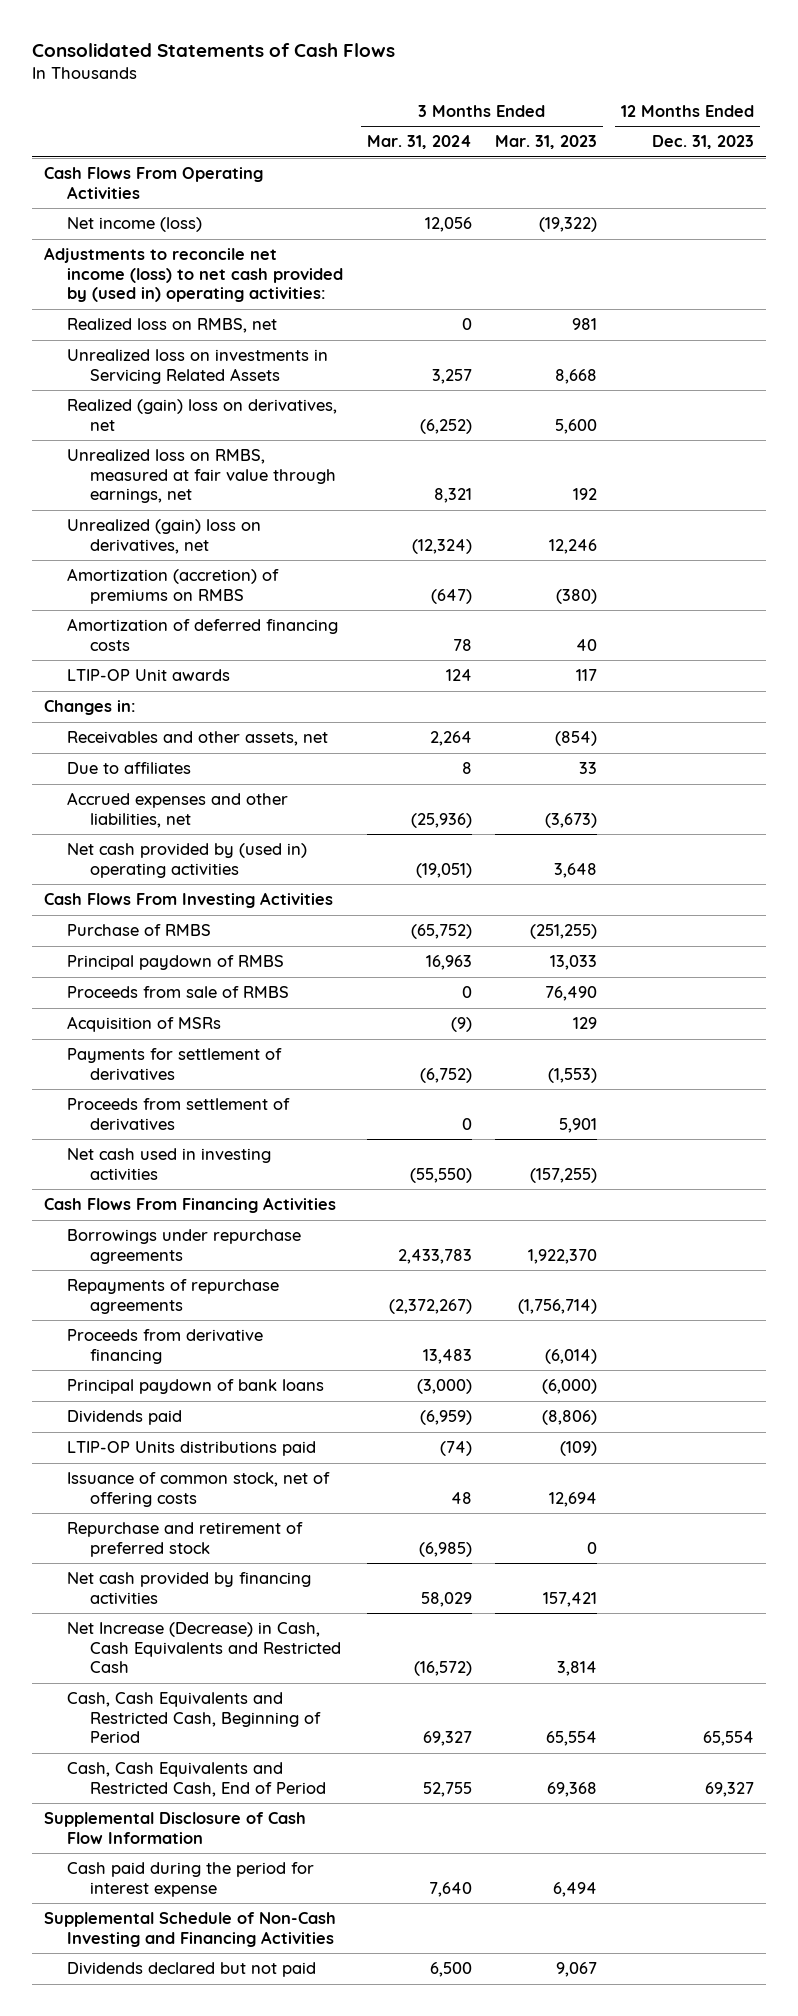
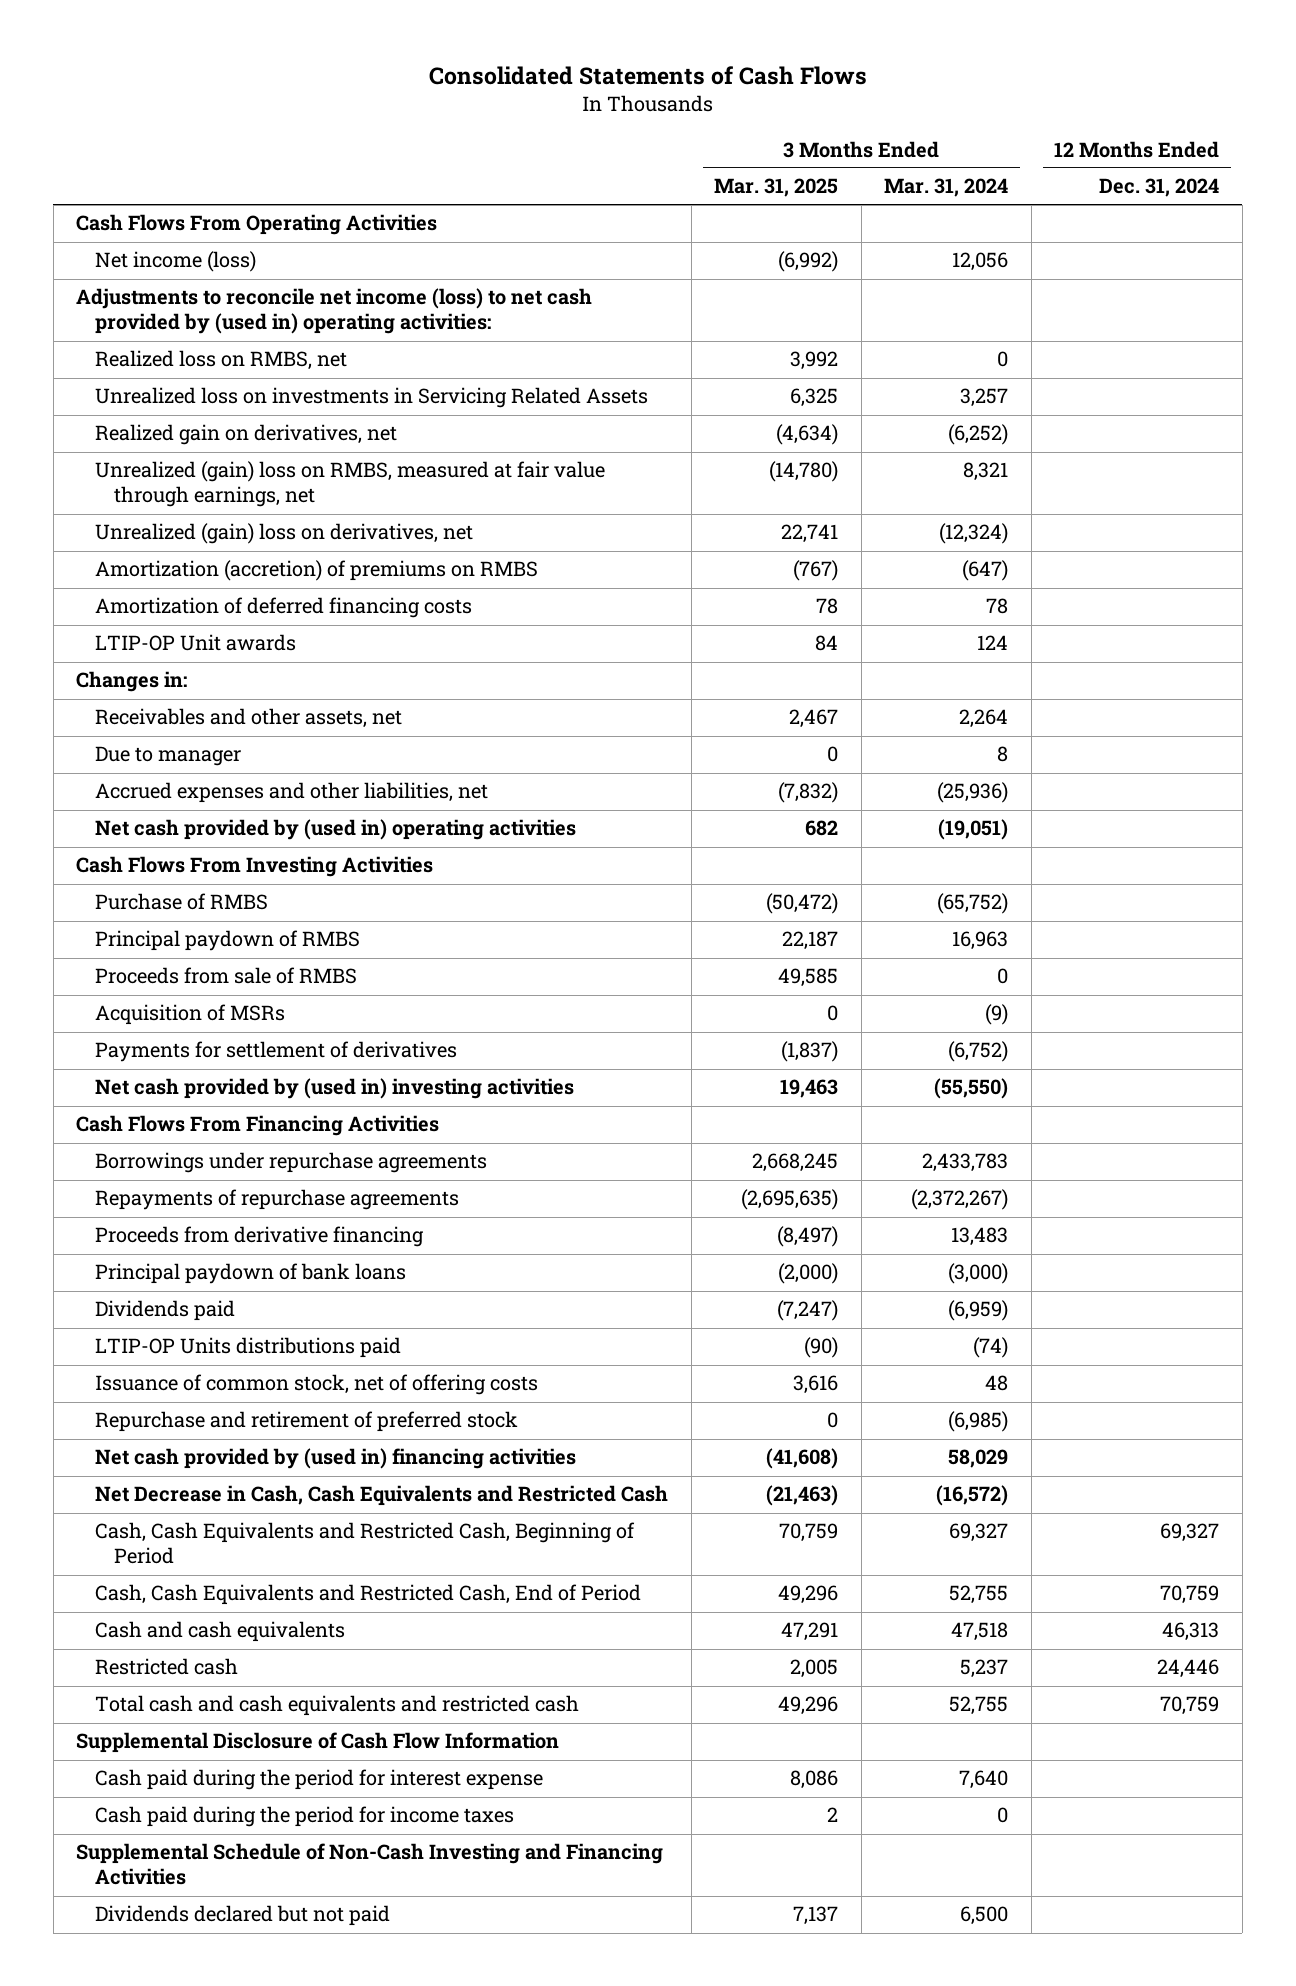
- | 3 Months Ended Mar. 31, 2024 | 3 Months Ended Mar. 31, 2023 | 12 Months Ended Dec. 31, 2023
+ | 3 Months Ended Mar. 31, 2025 | 3 Months Ended Mar. 31, 2024 | 12 Months Ended Dec. 31, 2024
- Realized (gain) loss on derivatives, net | (6,252) | 5,600 |
- Unrealized loss on RMBS, measured at fair value through earnings, net | 8,321 | 192 |
+ Realized gain on derivatives, net | (4,634) | (6,252) |
+ Unrealized (gain) loss on RMBS, measured at fair value through earnings, net | (14,780) | 8,321 |
- Due to affiliates | 8 | 33 |
+ Due to manager | 0 | 8 |
- Proceeds from settlement of derivatives | 0 | 5,901 |
- Net cash used in investing activities | (55,550) | (157,255) |
+ Net cash provided by (used in) investing activities | 19,463 | (55,550) |
- Net cash provided by financing activities | 58,029 | 157,421 |
- Net Increase (Decrease) in Cash, Cash Equivalents and Restricted Cash | (16,572) | 3,814 |
+ Net cash provided by (used in) financing activities | (41,608) | 58,029 |
+ Net Decrease in Cash, Cash Equivalents and Restricted Cash | (21,463) | (16,572) |
+ Cash and cash equivalents | 47,291 | 47,518 | 46,313
+ Restricted cash | 2,005 | 5,237 | 24,446
+ Total cash and cash equivalents and restricted cash | 49,296 | 52,755 | 70,759
+ Cash paid during the period for income taxes | 2 | 0 |

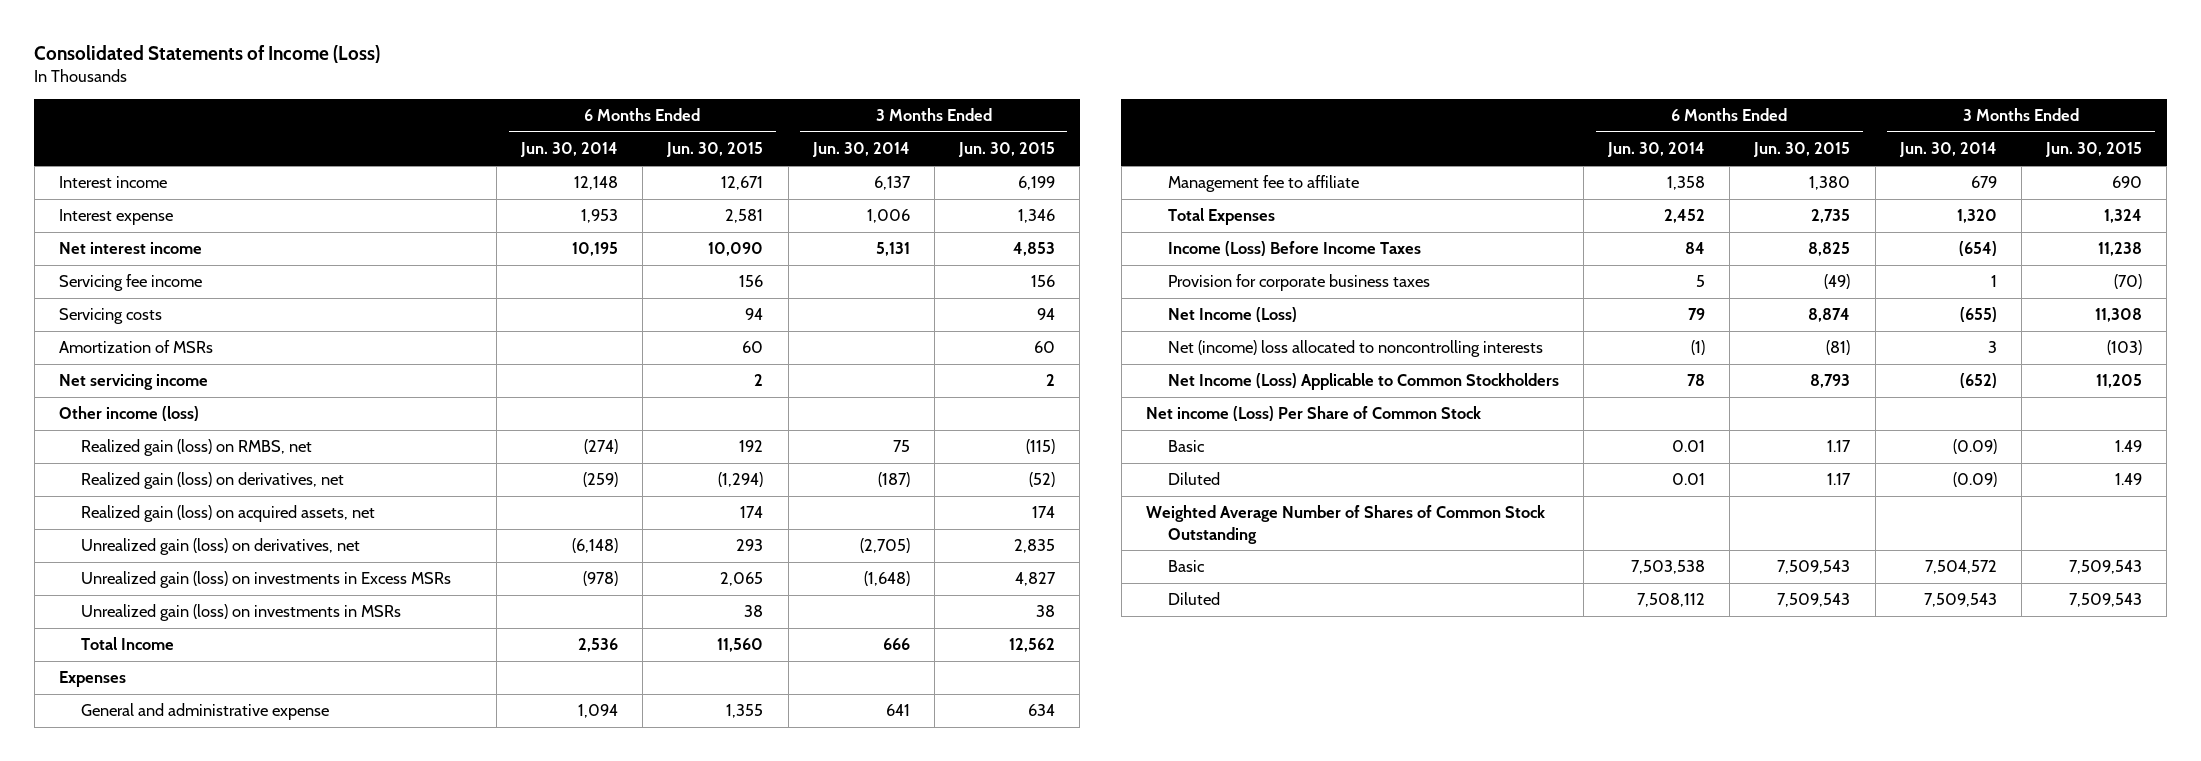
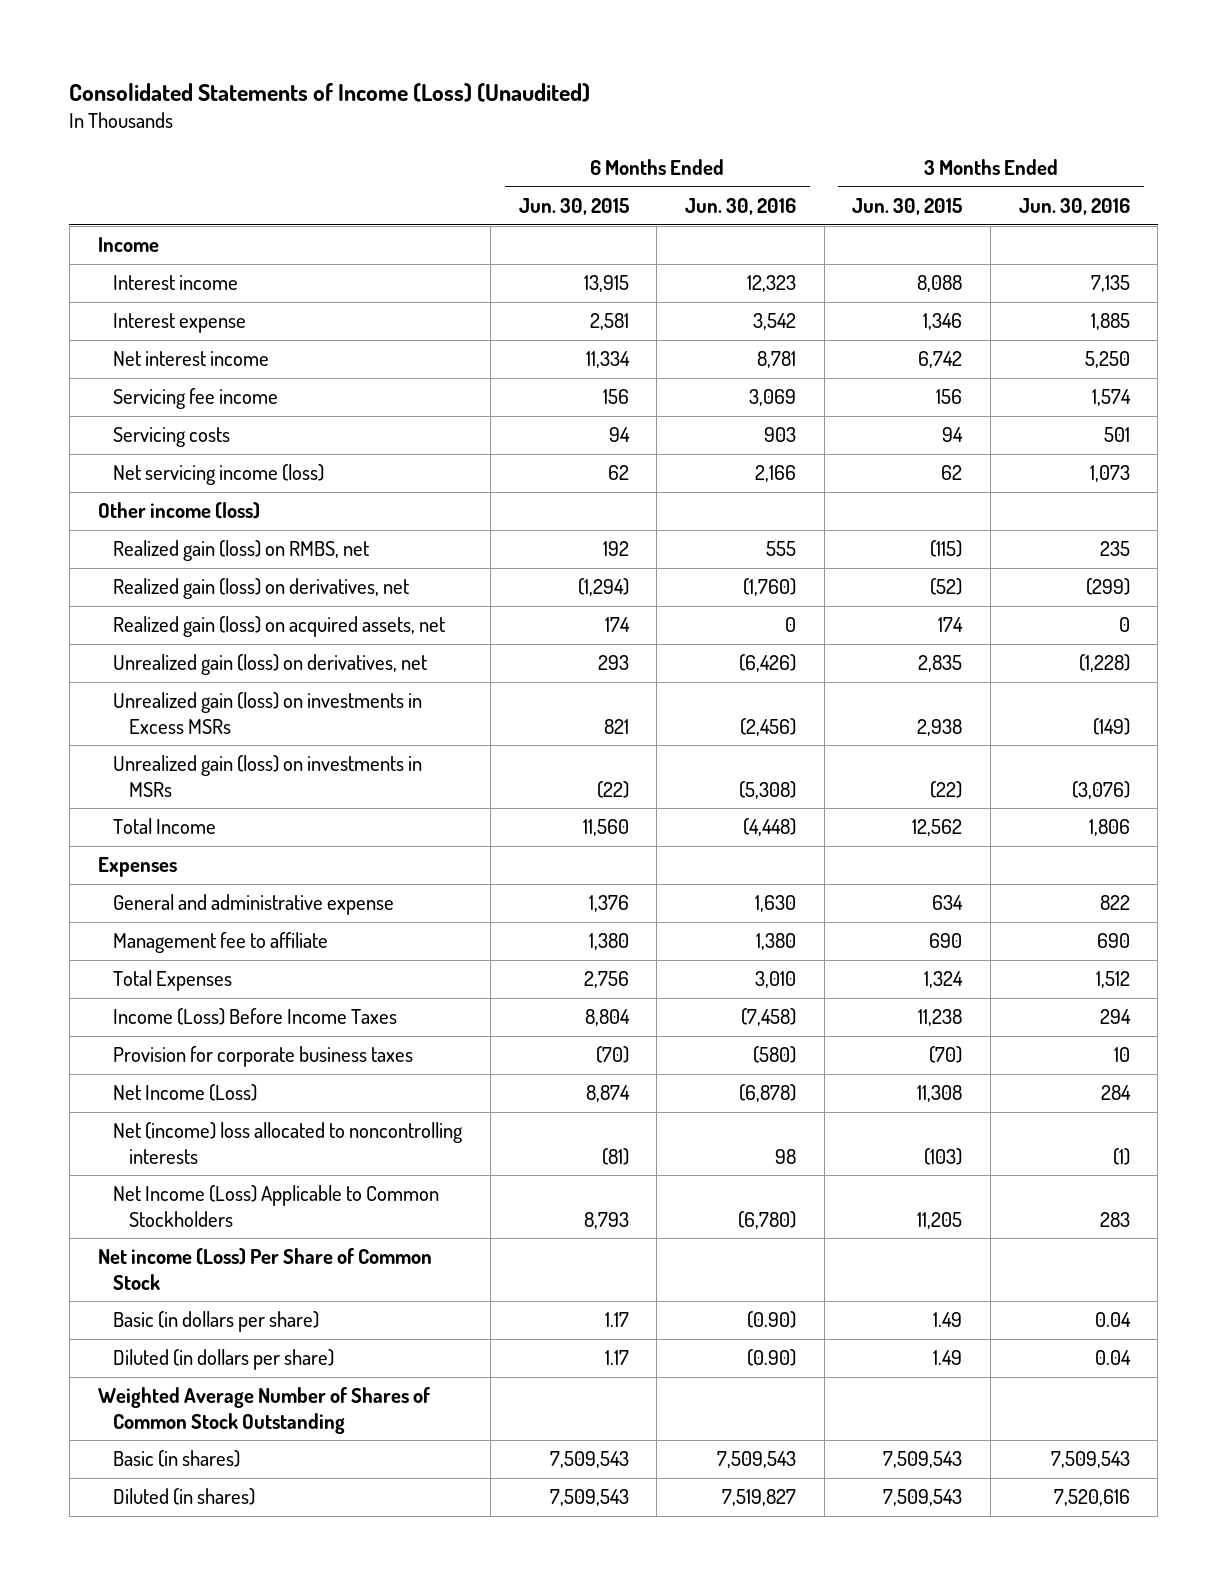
- Consolidated Statements of Income (Loss)
+ Consolidated Statements of Income (Loss) (Unaudited)
- | 6 Months Ended Jun. 30, 2014 | 6 Months Ended Jun. 30, 2015 | 3 Months Ended Jun. 30, 2014 | 3 Months Ended Jun. 30, 2015
+ | 6 Months Ended Jun. 30, 2015 | 6 Months Ended Jun. 30, 2016 | 3 Months Ended Jun. 30, 2015 | 3 Months Ended Jun. 30, 2016
- Interest income | 12,148 | 12,671 | 6,137 | 6,199
+ Income
+ Interest income | 13,915 | 12,323 | 8,088 | 7,135
- Net interest income | 10,195 | 10,090 | 5,131 | 4,853
+ Net interest income | 11,334 | 8,781 | 6,742 | 5,250
- Amortization of MSRs | | 60 | | 60
- Net servicing income | | 2 | | 2
+ Net servicing income (loss) | 62 | 2,166 | 62 | 1,073
- Unrealized gain (loss) on investments in Excess MSRs | (978) | 2,065 | (1,648) | 4,827
- Unrealized gain (loss) on investments in MSRs | | 38 | | 38
+ Unrealized gain (loss) on investments in Excess MSRs | 821 | (2,456) | 2,938 | (149)
+ Unrealized gain (loss) on investments in MSRs | (22) | (5,308) | (22) | (3,076)
- General and administrative expense | 1,094 | 1,355 | 641 | 634
+ General and administrative expense | 1,376 | 1,630 | 634 | 822
- Total Expenses | 2,452 | 2,735 | 1,320 | 1,324
- Income (Loss) Before Income Taxes | 84 | 8,825 | (654) | 11,238
- Provision for corporate business taxes | 5 | (49) | 1 | (70)
+ Total Expenses | 2,756 | 3,010 | 1,324 | 1,512
+ Income (Loss) Before Income Taxes | 8,804 | (7,458) | 11,238 | 294
+ Provision for corporate business taxes | (70) | (580) | (70) | 10
- Basic | 0.01 | 1.17 | (0.09) | 1.49
- Diluted | 0.01 | 1.17 | (0.09) | 1.49
+ Basic (in dollars per share) | 1.17 | (0.90) | 1.49 | 0.04
+ Diluted (in dollars per share) | 1.17 | (0.90) | 1.49 | 0.04
- Basic | 7,503,538 | 7,509,543 | 7,504,572 | 7,509,543
- Diluted | 7,508,112 | 7,509,543 | 7,509,543 | 7,509,543
+ Basic (in shares) | 7,509,543 | 7,509,543 | 7,509,543 | 7,509,543
+ Diluted (in shares) | 7,509,543 | 7,519,827 | 7,509,543 | 7,520,616

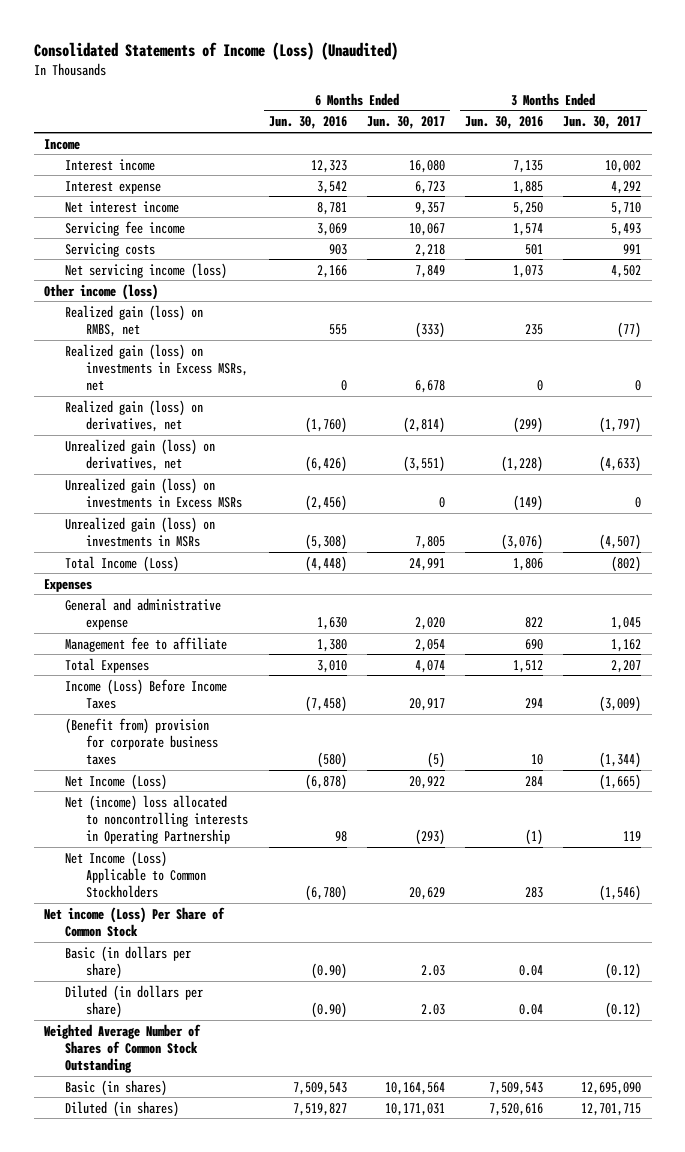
- | 6 Months Ended Jun. 30, 2015 | 6 Months Ended Jun. 30, 2016 | 3 Months Ended Jun. 30, 2015 | 3 Months Ended Jun. 30, 2016
+ | 6 Months Ended Jun. 30, 2016 | 6 Months Ended Jun. 30, 2017 | 3 Months Ended Jun. 30, 2016 | 3 Months Ended Jun. 30, 2017
+ Realized gain (loss) on investments in Excess MSRs, net | 0 | 6,678 | 0 | 0
- Realized gain (loss) on acquired assets, net | 174 | 0 | 174 | 0
- Total Income | 11,560 | (4,448) | 12,562 | 1,806
+ Total Income (Loss) | (4,448) | 24,991 | 1,806 | (802)
- Provision for corporate business taxes | (70) | (580) | (70) | 10
+ (Benefit from) provision for corporate business taxes | (580) | (5) | 10 | (1,344)
- Net (income) loss allocated to noncontrolling interests | (81) | 98 | (103) | (1)
+ Net (income) loss allocated to noncontrolling interests in Operating Partnership | 98 | (293) | (1) | 119

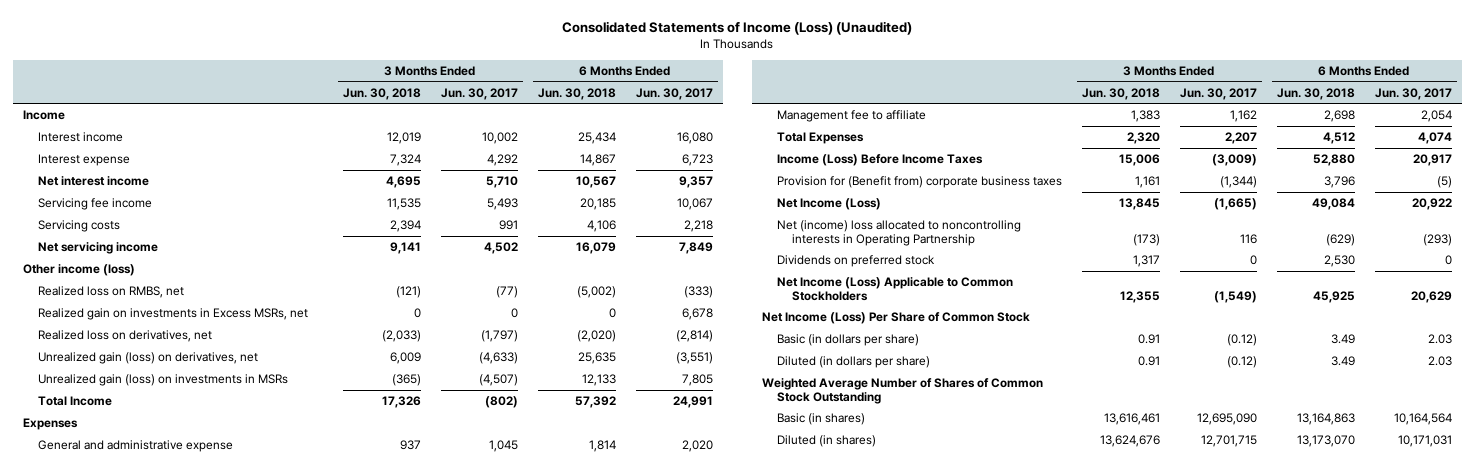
- | 6 Months Ended Jun. 30, 2016 | 6 Months Ended Jun. 30, 2017 | 3 Months Ended Jun. 30, 2016 | 3 Months Ended Jun. 30, 2017
+ | 3 Months Ended Jun. 30, 2018 | 3 Months Ended Jun. 30, 2017 | 6 Months Ended Jun. 30, 2018 | 6 Months Ended Jun. 30, 2017
- Net servicing income (loss) | 2,166 | 7,849 | 1,073 | 4,502
+ Net servicing income | 9,141 | 4,502 | 16,079 | 7,849
- Realized gain (loss) on RMBS, net | 555 | (333) | 235 | (77)
- Realized gain (loss) on investments in Excess MSRs, net | 0 | 6,678 | 0 | 0
- Realized gain (loss) on derivatives, net | (1,760) | (2,814) | (299) | (1,797)
+ Realized loss on RMBS, net | (121) | (77) | (5,002) | (333)
+ Realized gain on investments in Excess MSRs, net | 0 | 0 | 0 | 6,678
+ Realized loss on derivatives, net | (2,033) | (1,797) | (2,020) | (2,814)
- Unrealized gain (loss) on investments in Excess MSRs | (2,456) | 0 | (149) | 0
- Total Income (Loss) | (4,448) | 24,991 | 1,806 | (802)
+ Total Income | 17,326 | (802) | 57,392 | 24,991
- (Benefit from) provision for corporate business taxes | (580) | (5) | 10 | (1,344)
+ Provision for (Benefit from) corporate business taxes | 1,161 | (1,344) | 3,796 | (5)
- Net (income) loss allocated to noncontrolling interests in Operating Partnership | 98 | (293) | (1) | 119
- Net Income (Loss) Applicable to Common Stockholders | (6,780) | 20,629 | 283 | (1,546)
- Net income (Loss) Per Share of Common Stock
+ Net (income) loss allocated to noncontrolling interests in Operating Partnership | (173) | 116 | (629) | (293)
+ Dividends on preferred stock | 1,317 | 0 | 2,530 | 0
+ Net Income (Loss) Applicable to Common Stockholders | 12,355 | (1,549) | 45,925 | 20,629
+ Net Income (Loss) Per Share of Common Stock

